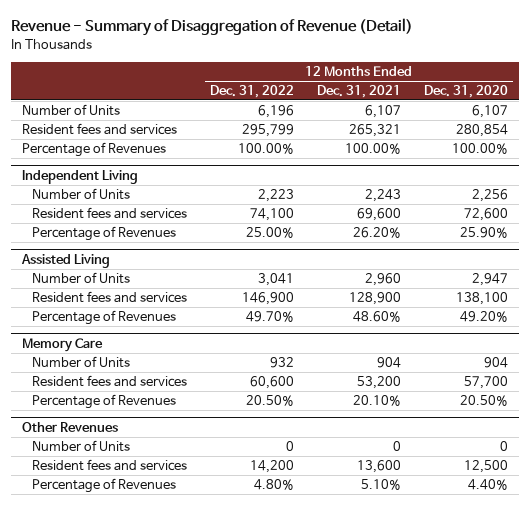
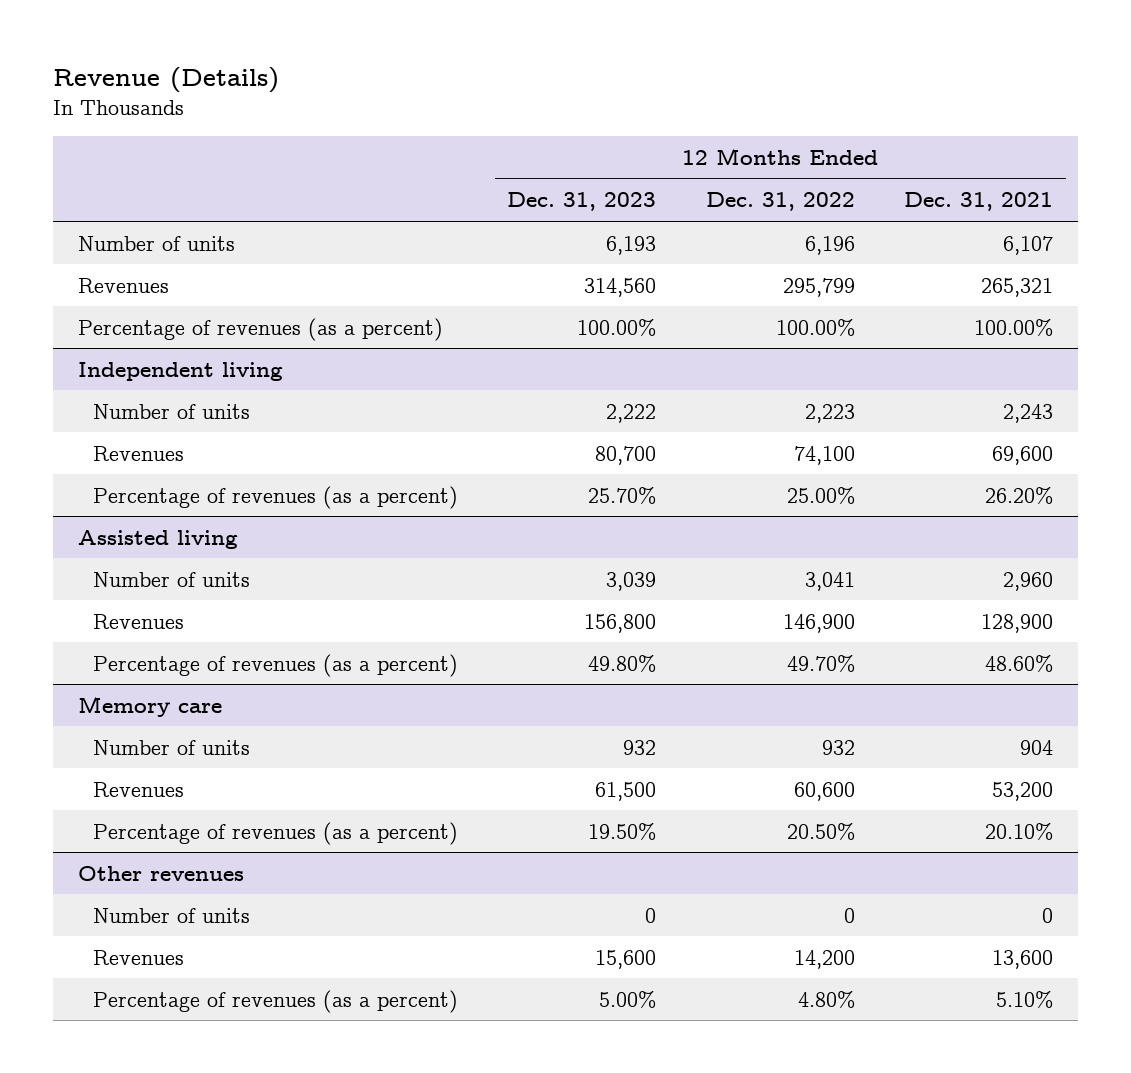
- Revenue - Summary of Disaggregation of Revenue (Detail)
+ Revenue (Details)
- | 12 Months Ended Dec. 31, 2022 | 12 Months Ended Dec. 31, 2021 | 12 Months Ended Dec. 31, 2020
+ | 12 Months Ended Dec. 31, 2023 | 12 Months Ended Dec. 31, 2022 | 12 Months Ended Dec. 31, 2021
- Number of Units | 6,196 | 6,107 | 6,107
- Resident fees and services | 295,799 | 265,321 | 280,854
- Percentage of Revenues | 100.00% | 100.00% | 100.00%
- Independent Living
- Number of Units | 2,223 | 2,243 | 2,256
- Resident fees and services | 74,100 | 69,600 | 72,600
- Percentage of Revenues | 25.00% | 26.20% | 25.90%
- Assisted Living
- Number of Units | 3,041 | 2,960 | 2,947
- Resident fees and services | 146,900 | 128,900 | 138,100
- Percentage of Revenues | 49.70% | 48.60% | 49.20%
- Memory Care
- Number of Units | 932 | 904 | 904
- Resident fees and services | 60,600 | 53,200 | 57,700
- Percentage of Revenues | 20.50% | 20.10% | 20.50%
- Other Revenues
- Number of Units | 0 | 0 | 0
- Resident fees and services | 14,200 | 13,600 | 12,500
- Percentage of Revenues | 4.80% | 5.10% | 4.40%
+ Number of units | 6,193 | 6,196 | 6,107
+ Revenues | 314,560 | 295,799 | 265,321
+ Percentage of revenues (as a percent) | 100.00% | 100.00% | 100.00%
+ Independent living
+ Number of units | 2,222 | 2,223 | 2,243
+ Revenues | 80,700 | 74,100 | 69,600
+ Percentage of revenues (as a percent) | 25.70% | 25.00% | 26.20%
+ Assisted living
+ Number of units | 3,039 | 3,041 | 2,960
+ Revenues | 156,800 | 146,900 | 128,900
+ Percentage of revenues (as a percent) | 49.80% | 49.70% | 48.60%
+ Memory care
+ Number of units | 932 | 932 | 904
+ Revenues | 61,500 | 60,600 | 53,200
+ Percentage of revenues (as a percent) | 19.50% | 20.50% | 20.10%
+ Other revenues
+ Number of units | 0 | 0 | 0
+ Revenues | 15,600 | 14,200 | 13,600
+ Percentage of revenues (as a percent) | 5.00% | 4.80% | 5.10%

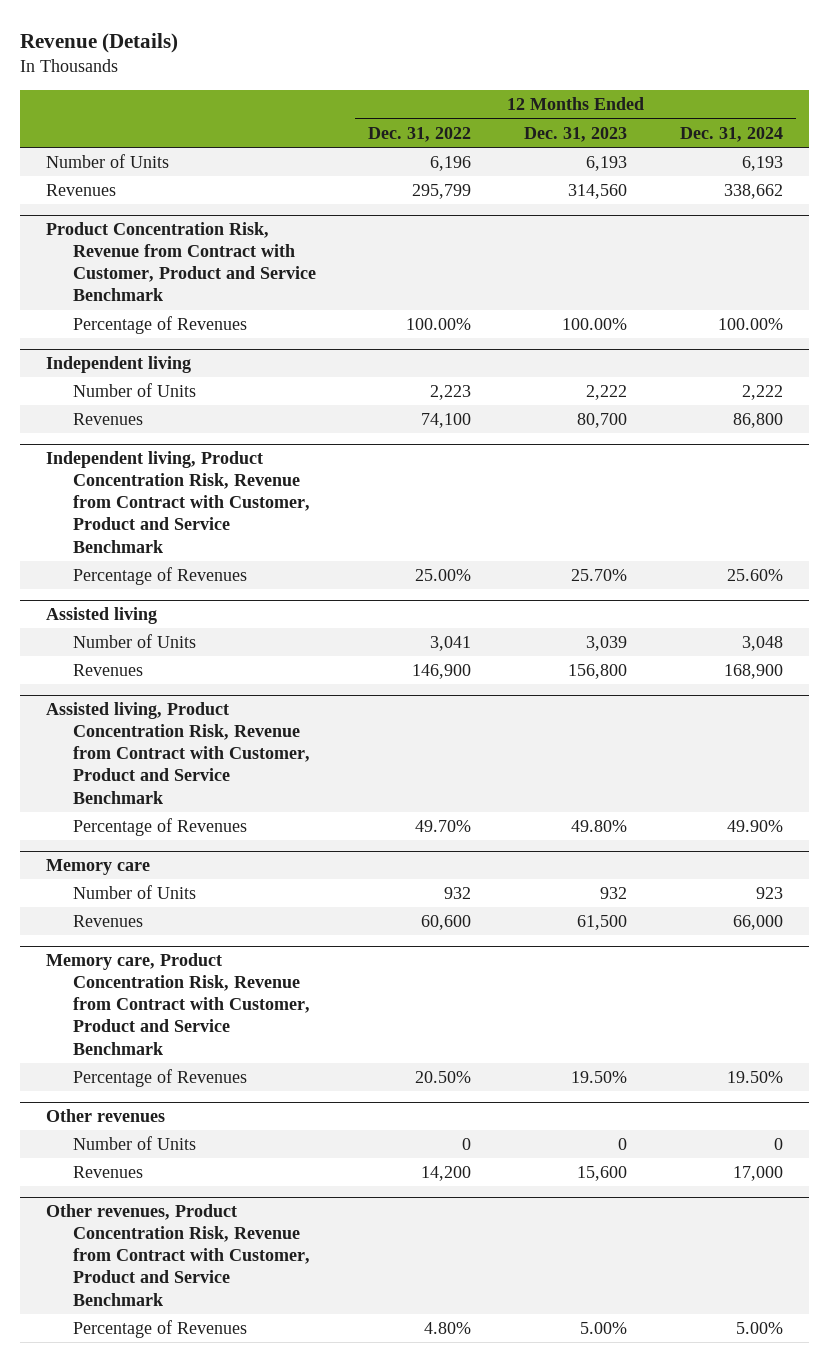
- | 12 Months Ended Dec. 31, 2023 | 12 Months Ended Dec. 31, 2022 | 12 Months Ended Dec. 31, 2021
+ | 12 Months Ended Dec. 31, 2022 | 12 Months Ended Dec. 31, 2023 | 12 Months Ended Dec. 31, 2024
- Number of units | 6,193 | 6,196 | 6,107
+ Number of Units | 6,196 | 6,193 | 6,193
- Percentage of revenues (as a percent) | 100.00% | 100.00% | 100.00%
+ Product Concentration Risk, Revenue from Contract with Customer, Product and Service Benchmark
+ Percentage of Revenues | 100.00% | 100.00% | 100.00%
@ Independent living
- Number of units | 2,222 | 2,223 | 2,243
+ Number of Units | 2,223 | 2,222 | 2,222
- Percentage of revenues (as a percent) | 25.70% | 25.00% | 26.20%
+ Independent living, Product Concentration Risk, Revenue from Contract with Customer, Product and Service Benchmark
+ Percentage of Revenues | 25.00% | 25.70% | 25.60%
@ Assisted living
- Number of units | 3,039 | 3,041 | 2,960
+ Number of Units | 3,041 | 3,039 | 3,048
- Percentage of revenues (as a percent) | 49.80% | 49.70% | 48.60%
+ Assisted living, Product Concentration Risk, Revenue from Contract with Customer, Product and Service Benchmark
+ Percentage of Revenues | 49.70% | 49.80% | 49.90%
@ Memory care
- Number of units | 932 | 932 | 904
+ Number of Units | 932 | 932 | 923
- Percentage of revenues (as a percent) | 19.50% | 20.50% | 20.10%
+ Memory care, Product Concentration Risk, Revenue from Contract with Customer, Product and Service Benchmark
+ Percentage of Revenues | 20.50% | 19.50% | 19.50%
@ Other revenues
- Number of units | 0 | 0 | 0
+ Number of Units | 0 | 0 | 0
- Percentage of revenues (as a percent) | 5.00% | 4.80% | 5.10%
+ Other revenues, Product Concentration Risk, Revenue from Contract with Customer, Product and Service Benchmark
+ Percentage of Revenues | 4.80% | 5.00% | 5.00%

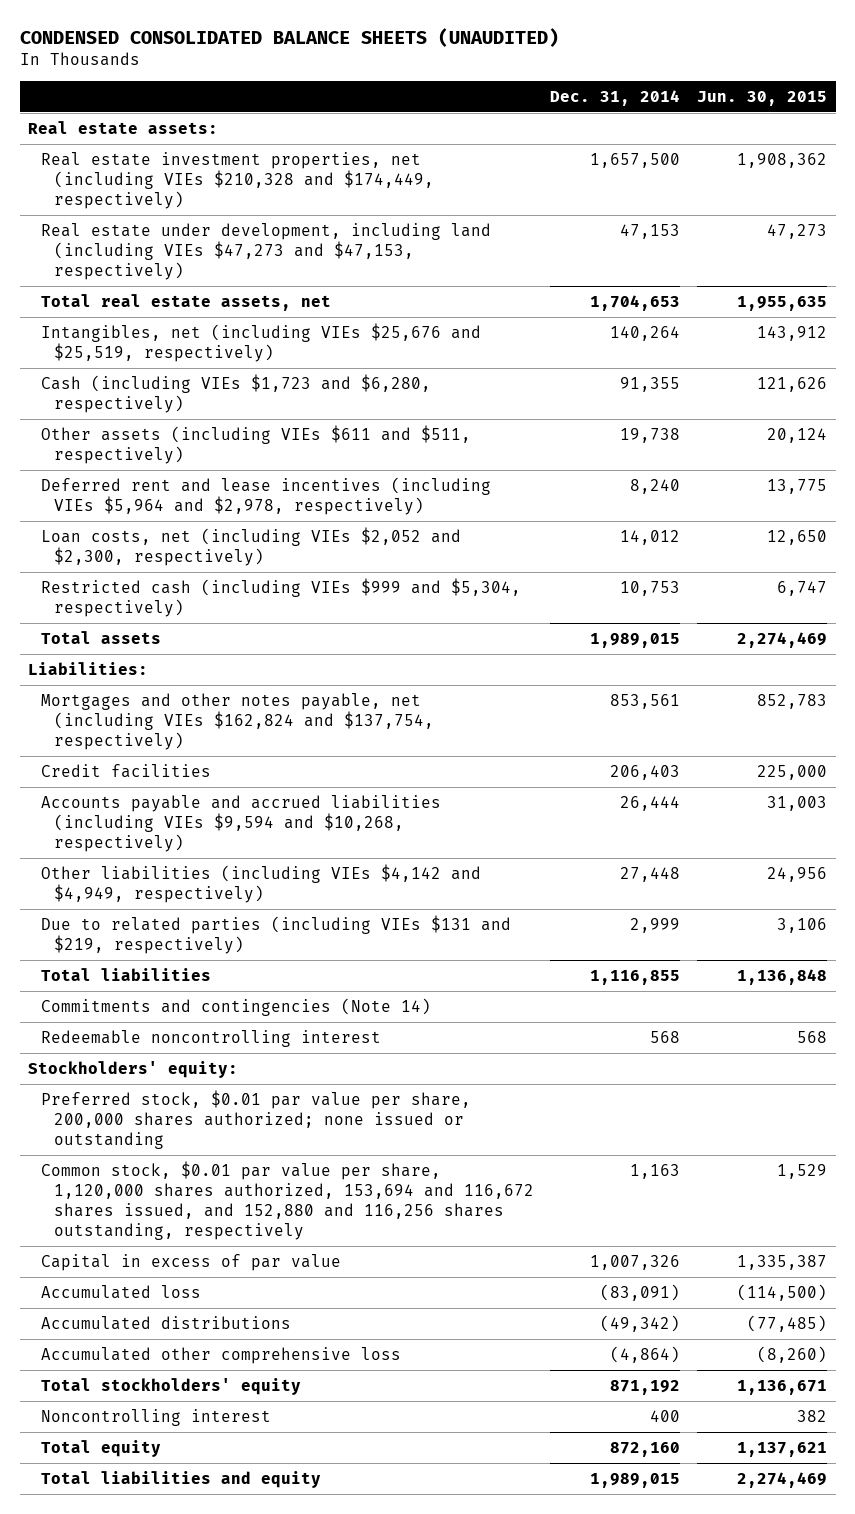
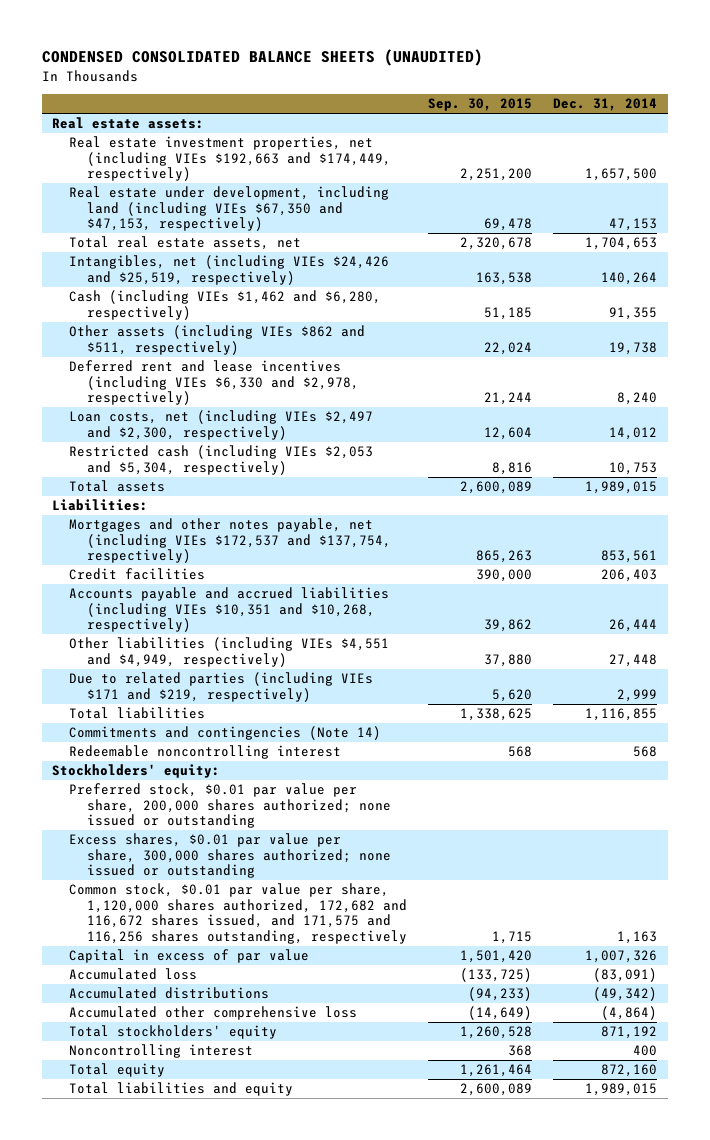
- | Dec. 31, 2014 | Jun. 30, 2015
+ | Sep. 30, 2015 | Dec. 31, 2014
- Real estate investment properties, net (including VIEs $210,328 and $174,449, respectively) | 1,657,500 | 1,908,362
- Real estate under development, including land (including VIEs $47,273 and $47,153, respectively) | 47,153 | 47,273
+ Real estate investment properties, net (including VIEs $192,663 and $174,449, respectively) | 2,251,200 | 1,657,500
+ Real estate under development, including land (including VIEs $67,350 and $47,153, respectively) | 69,478 | 47,153
- Intangibles, net (including VIEs $25,676 and $25,519, respectively) | 140,264 | 143,912
- Cash (including VIEs $1,723 and $6,280, respectively) | 91,355 | 121,626
- Other assets (including VIEs $611 and $511, respectively) | 19,738 | 20,124
- Deferred rent and lease incentives (including VIEs $5,964 and $2,978, respectively) | 8,240 | 13,775
- Loan costs, net (including VIEs $2,052 and $2,300, respectively) | 14,012 | 12,650
- Restricted cash (including VIEs $999 and $5,304, respectively) | 10,753 | 6,747
+ Intangibles, net (including VIEs $24,426 and $25,519, respectively) | 163,538 | 140,264
+ Cash (including VIEs $1,462 and $6,280, respectively) | 51,185 | 91,355
+ Other assets (including VIEs $862 and $511, respectively) | 22,024 | 19,738
+ Deferred rent and lease incentives (including VIEs $6,330 and $2,978, respectively) | 21,244 | 8,240
+ Loan costs, net (including VIEs $2,497 and $2,300, respectively) | 12,604 | 14,012
+ Restricted cash (including VIEs $2,053 and $5,304, respectively) | 8,816 | 10,753
- Mortgages and other notes payable, net (including VIEs $162,824 and $137,754, respectively) | 853,561 | 852,783
+ Mortgages and other notes payable, net (including VIEs $172,537 and $137,754, respectively) | 865,263 | 853,561
- Accounts payable and accrued liabilities (including VIEs $9,594 and $10,268, respectively) | 26,444 | 31,003
- Other liabilities (including VIEs $4,142 and $4,949, respectively) | 27,448 | 24,956
- Due to related parties (including VIEs $131 and $219, respectively) | 2,999 | 3,106
+ Accounts payable and accrued liabilities (including VIEs $10,351 and $10,268, respectively) | 39,862 | 26,444
+ Other liabilities (including VIEs $4,551 and $4,949, respectively) | 37,880 | 27,448
+ Due to related parties (including VIEs $171 and $219, respectively) | 5,620 | 2,999
- Common stock, $0.01 par value per share, 1,120,000 shares authorized, 153,694 and 116,672 shares issued, and 152,880 and 116,256 shares outstanding, respectively | 1,163 | 1,529
+ Excess shares, $0.01 par value per share, 300,000 shares authorized; none issued or outstanding
+ Common stock, $0.01 par value per share, 1,120,000 shares authorized, 172,682 and 116,672 shares issued, and 171,575 and 116,256 shares outstanding, respectively | 1,715 | 1,163

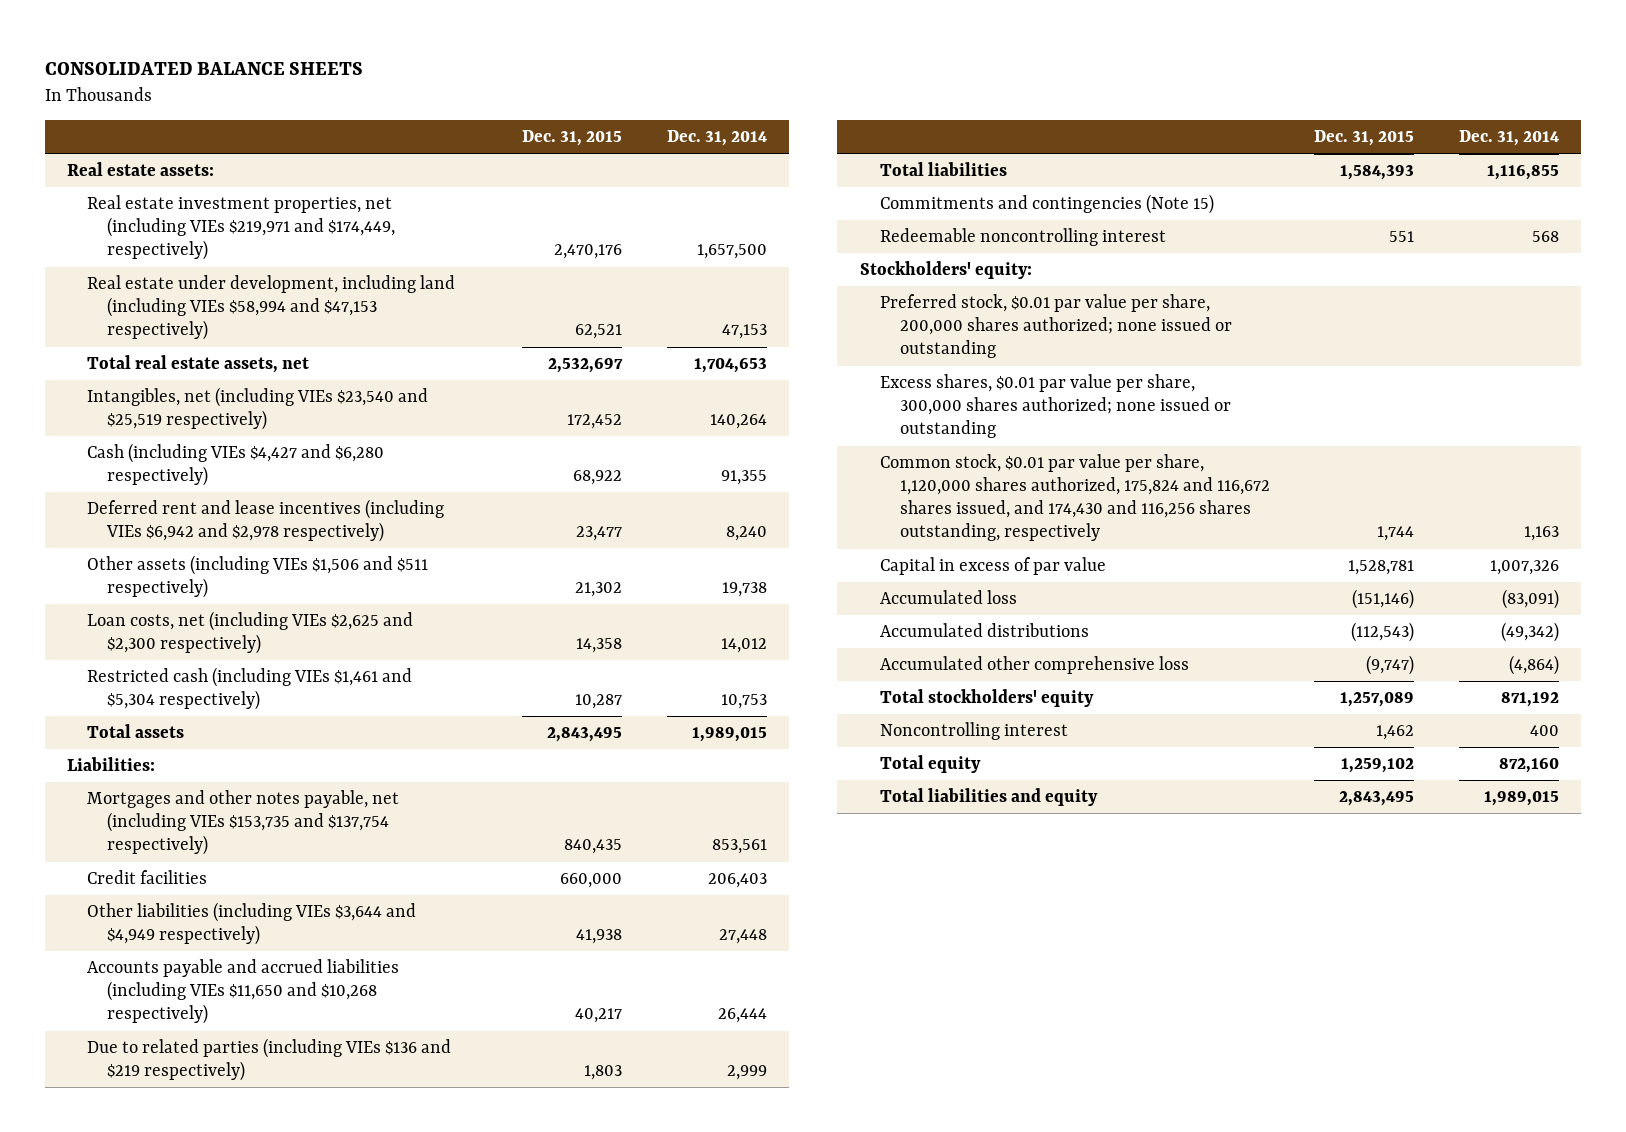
- CONDENSED CONSOLIDATED BALANCE SHEETS (UNAUDITED)
+ CONSOLIDATED BALANCE SHEETS
- | Sep. 30, 2015 | Dec. 31, 2014
+ | Dec. 31, 2015 | Dec. 31, 2014
- Real estate investment properties, net (including VIEs $192,663 and $174,449, respectively) | 2,251,200 | 1,657,500
- Real estate under development, including land (including VIEs $67,350 and $47,153, respectively) | 69,478 | 47,153
+ Real estate investment properties, net (including VIEs $219,971 and $174,449, respectively) | 2,470,176 | 1,657,500
+ Real estate under development, including land (including VIEs $58,994 and $47,153 respectively) | 62,521 | 47,153
- Intangibles, net (including VIEs $24,426 and $25,519, respectively) | 163,538 | 140,264
- Cash (including VIEs $1,462 and $6,280, respectively) | 51,185 | 91,355
- Other assets (including VIEs $862 and $511, respectively) | 22,024 | 19,738
- Deferred rent and lease incentives (including VIEs $6,330 and $2,978, respectively) | 21,244 | 8,240
- Loan costs, net (including VIEs $2,497 and $2,300, respectively) | 12,604 | 14,012
- Restricted cash (including VIEs $2,053 and $5,304, respectively) | 8,816 | 10,753
+ Intangibles, net (including VIEs $23,540 and $25,519 respectively) | 172,452 | 140,264
+ Cash (including VIEs $4,427 and $6,280 respectively) | 68,922 | 91,355
+ Deferred rent and lease incentives (including VIEs $6,942 and $2,978 respectively) | 23,477 | 8,240
+ Other assets (including VIEs $1,506 and $511 respectively) | 21,302 | 19,738
+ Loan costs, net (including VIEs $2,625 and $2,300 respectively) | 14,358 | 14,012
+ Restricted cash (including VIEs $1,461 and $5,304 respectively) | 10,287 | 10,753
- Mortgages and other notes payable, net (including VIEs $172,537 and $137,754, respectively) | 865,263 | 853,561
+ Mortgages and other notes payable, net (including VIEs $153,735 and $137,754 respectively) | 840,435 | 853,561
- Accounts payable and accrued liabilities (including VIEs $10,351 and $10,268, respectively) | 39,862 | 26,444
- Other liabilities (including VIEs $4,551 and $4,949, respectively) | 37,880 | 27,448
- Due to related parties (including VIEs $171 and $219, respectively) | 5,620 | 2,999
+ Other liabilities (including VIEs $3,644 and $4,949 respectively) | 41,938 | 27,448
+ Accounts payable and accrued liabilities (including VIEs $11,650 and $10,268 respectively) | 40,217 | 26,444
+ Due to related parties (including VIEs $136 and $219 respectively) | 1,803 | 2,999
- Commitments and contingencies (Note 14)
+ Commitments and contingencies (Note 15)
- Common stock, $0.01 par value per share, 1,120,000 shares authorized, 172,682 and 116,672 shares issued, and 171,575 and 116,256 shares outstanding, respectively | 1,715 | 1,163
+ Common stock, $0.01 par value per share, 1,120,000 shares authorized, 175,824 and 116,672 shares issued, and 174,430 and 116,256 shares outstanding, respectively | 1,744 | 1,163

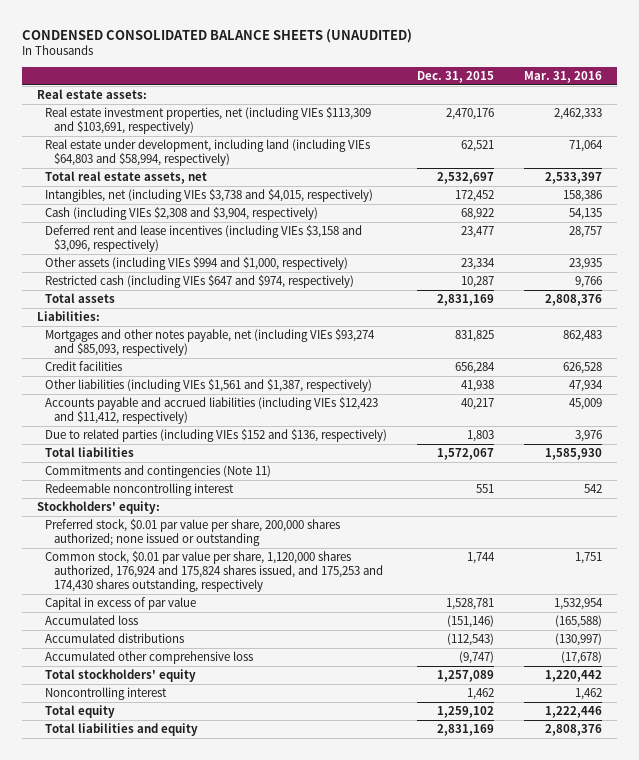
- CONSOLIDATED BALANCE SHEETS
+ CONDENSED CONSOLIDATED BALANCE SHEETS (UNAUDITED)
- | Dec. 31, 2015 | Dec. 31, 2014
+ | Dec. 31, 2015 | Mar. 31, 2016
- Real estate investment properties, net (including VIEs $219,971 and $174,449, respectively) | 2,470,176 | 1,657,500
- Real estate under development, including land (including VIEs $58,994 and $47,153 respectively) | 62,521 | 47,153
+ Real estate investment properties, net (including VIEs $113,309 and $103,691, respectively) | 2,470,176 | 2,462,333
+ Real estate under development, including land (including VIEs $64,803 and $58,994, respectively) | 62,521 | 71,064
- Intangibles, net (including VIEs $23,540 and $25,519 respectively) | 172,452 | 140,264
- Cash (including VIEs $4,427 and $6,280 respectively) | 68,922 | 91,355
- Deferred rent and lease incentives (including VIEs $6,942 and $2,978 respectively) | 23,477 | 8,240
- Other assets (including VIEs $1,506 and $511 respectively) | 21,302 | 19,738
- Loan costs, net (including VIEs $2,625 and $2,300 respectively) | 14,358 | 14,012
- Restricted cash (including VIEs $1,461 and $5,304 respectively) | 10,287 | 10,753
- Total assets | 2,843,495 | 1,989,015
+ Intangibles, net (including VIEs $3,738 and $4,015, respectively) | 172,452 | 158,386
+ Cash (including VIEs $2,308 and $3,904, respectively) | 68,922 | 54,135
+ Deferred rent and lease incentives (including VIEs $3,158 and $3,096, respectively) | 23,477 | 28,757
+ Other assets (including VIEs $994 and $1,000, respectively) | 23,334 | 23,935
+ Restricted cash (including VIEs $647 and $974, respectively) | 10,287 | 9,766
+ Total assets | 2,831,169 | 2,808,376
- Mortgages and other notes payable, net (including VIEs $153,735 and $137,754 respectively) | 840,435 | 853,561
- Credit facilities | 660,000 | 206,403
- Other liabilities (including VIEs $3,644 and $4,949 respectively) | 41,938 | 27,448
- Accounts payable and accrued liabilities (including VIEs $11,650 and $10,268 respectively) | 40,217 | 26,444
- Due to related parties (including VIEs $136 and $219 respectively) | 1,803 | 2,999
- Total liabilities | 1,584,393 | 1,116,855
- Commitments and contingencies (Note 15)
+ Mortgages and other notes payable, net (including VIEs $93,274 and $85,093, respectively) | 831,825 | 862,483
+ Credit facilities | 656,284 | 626,528
+ Other liabilities (including VIEs $1,561 and $1,387, respectively) | 41,938 | 47,934
+ Accounts payable and accrued liabilities (including VIEs $12,423 and $11,412, respectively) | 40,217 | 45,009
+ Due to related parties (including VIEs $152 and $136, respectively) | 1,803 | 3,976
+ Total liabilities | 1,572,067 | 1,585,930
+ Commitments and contingencies (Note 11)
- Excess shares, $0.01 par value per share, 300,000 shares authorized; none issued or outstanding
- Common stock, $0.01 par value per share, 1,120,000 shares authorized, 175,824 and 116,672 shares issued, and 174,430 and 116,256 shares outstanding, respectively | 1,744 | 1,163
+ Common stock, $0.01 par value per share, 1,120,000 shares authorized, 176,924 and 175,824 shares issued, and 175,253 and 174,430 shares outstanding, respectively | 1,744 | 1,751
- Total liabilities and equity | 2,843,495 | 1,989,015
+ Total liabilities and equity | 2,831,169 | 2,808,376

